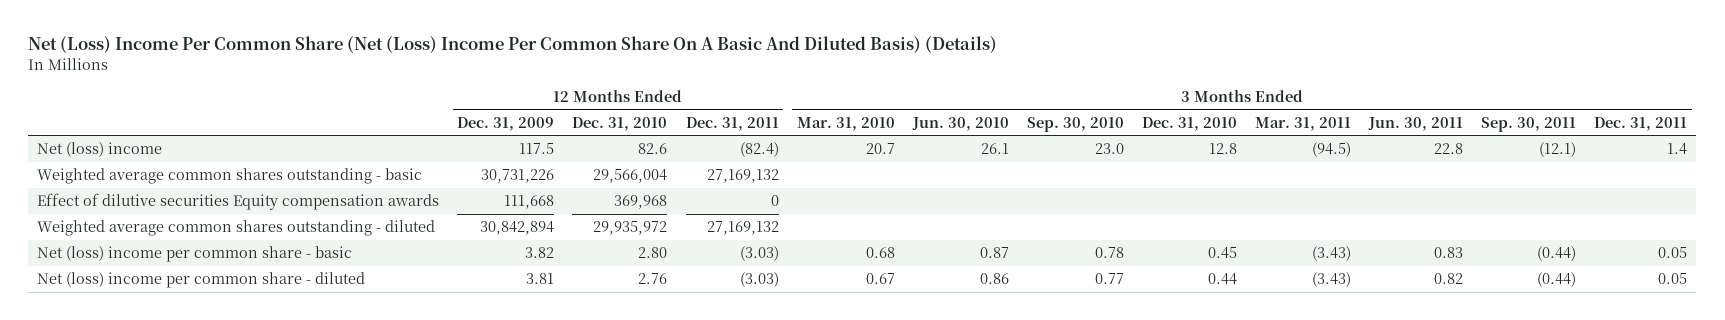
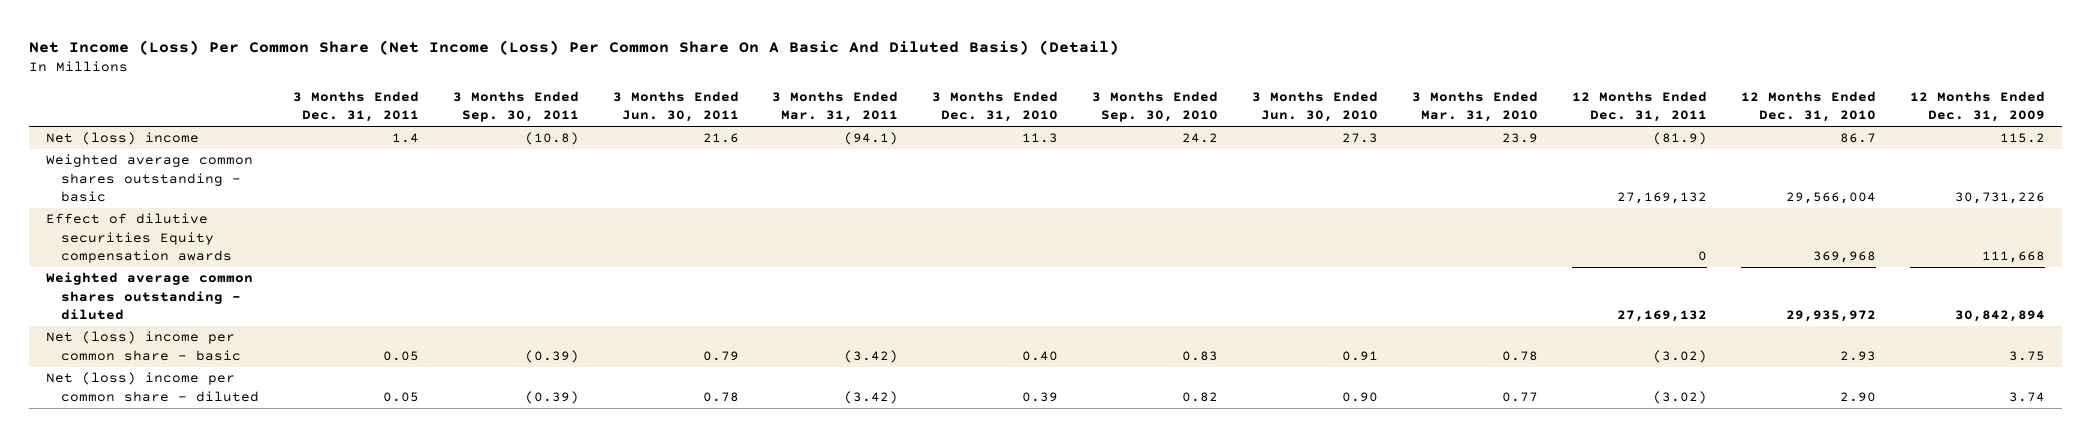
- Net (Loss) Income Per Common Share (Net (Loss) Income Per Common Share On A Basic And Diluted Basis) (Details)
+ Net Income (Loss) Per Common Share (Net Income (Loss) Per Common Share On A Basic And Diluted Basis) (Detail)
- | 12 Months Ended Dec. 31, 2009 | 12 Months Ended Dec. 31, 2010 | 12 Months Ended Dec. 31, 2011 | 3 Months Ended Mar. 31, 2010 | 3 Months Ended Jun. 30, 2010 | 3 Months Ended Sep. 30, 2010 | 3 Months Ended Dec. 31, 2010 | 3 Months Ended Mar. 31, 2011 | 3 Months Ended Jun. 30, 2011 | 3 Months Ended Sep. 30, 2011 | 3 Months Ended Dec. 31, 2011
+ | 3 Months Ended Dec. 31, 2011 | 3 Months Ended Sep. 30, 2011 | 3 Months Ended Jun. 30, 2011 | 3 Months Ended Mar. 31, 2011 | 3 Months Ended Dec. 31, 2010 | 3 Months Ended Sep. 30, 2010 | 3 Months Ended Jun. 30, 2010 | 3 Months Ended Mar. 31, 2010 | 12 Months Ended Dec. 31, 2011 | 12 Months Ended Dec. 31, 2010 | 12 Months Ended Dec. 31, 2009
- Net (loss) income | 117.5 | 82.6 | (82.4) | 20.7 | 26.1 | 23.0 | 12.8 | (94.5) | 22.8 | (12.1) | 1.4
+ Net (loss) income | 1.4 | (10.8) | 21.6 | (94.1) | 11.3 | 24.2 | 27.3 | 23.9 | (81.9) | 86.7 | 115.2
- Net (loss) income per common share - basic | 3.82 | 2.80 | (3.03) | 0.68 | 0.87 | 0.78 | 0.45 | (3.43) | 0.83 | (0.44) | 0.05
- Net (loss) income per common share - diluted | 3.81 | 2.76 | (3.03) | 0.67 | 0.86 | 0.77 | 0.44 | (3.43) | 0.82 | (0.44) | 0.05
+ Net (loss) income per common share - basic | 0.05 | (0.39) | 0.79 | (3.42) | 0.40 | 0.83 | 0.91 | 0.78 | (3.02) | 2.93 | 3.75
+ Net (loss) income per common share - diluted | 0.05 | (0.39) | 0.78 | (3.42) | 0.39 | 0.82 | 0.90 | 0.77 | (3.02) | 2.90 | 3.74

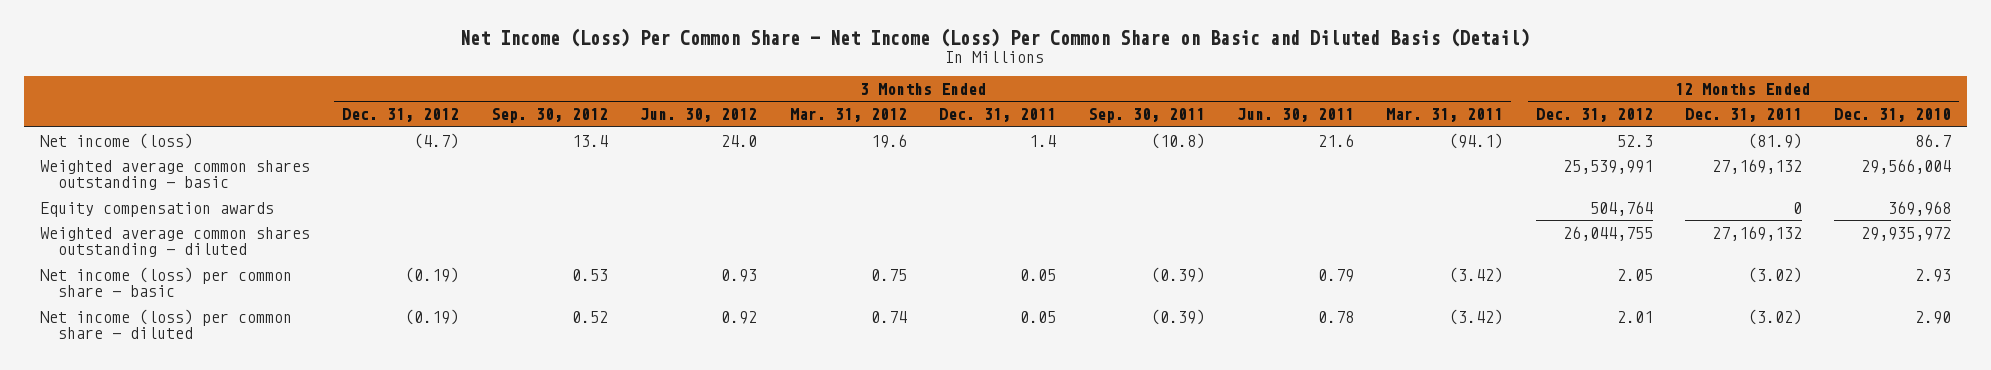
- Net Income (Loss) Per Common Share (Net Income (Loss) Per Common Share On A Basic And Diluted Basis) (Detail)
+ Net Income (Loss) Per Common Share - Net Income (Loss) Per Common Share on Basic and Diluted Basis (Detail)
- | 3 Months Ended Dec. 31, 2011 | 3 Months Ended Sep. 30, 2011 | 3 Months Ended Jun. 30, 2011 | 3 Months Ended Mar. 31, 2011 | 3 Months Ended Dec. 31, 2010 | 3 Months Ended Sep. 30, 2010 | 3 Months Ended Jun. 30, 2010 | 3 Months Ended Mar. 31, 2010 | 12 Months Ended Dec. 31, 2011 | 12 Months Ended Dec. 31, 2010 | 12 Months Ended Dec. 31, 2009
+ | 3 Months Ended Dec. 31, 2012 | 3 Months Ended Sep. 30, 2012 | 3 Months Ended Jun. 30, 2012 | 3 Months Ended Mar. 31, 2012 | 3 Months Ended Dec. 31, 2011 | 3 Months Ended Sep. 30, 2011 | 3 Months Ended Jun. 30, 2011 | 3 Months Ended Mar. 31, 2011 | 12 Months Ended Dec. 31, 2012 | 12 Months Ended Dec. 31, 2011 | 12 Months Ended Dec. 31, 2010
- Net (loss) income | 1.4 | (10.8) | 21.6 | (94.1) | 11.3 | 24.2 | 27.3 | 23.9 | (81.9) | 86.7 | 115.2
+ Net income (loss) | (4.7) | 13.4 | 24.0 | 19.6 | 1.4 | (10.8) | 21.6 | (94.1) | 52.3 | (81.9) | 86.7
- Effect of dilutive securities Equity compensation awards | | | | | | | | | 0 | 369,968 | 111,668
+ Equity compensation awards | | | | | | | | | 504,764 | 0 | 369,968
- Net (loss) income per common share - basic | 0.05 | (0.39) | 0.79 | (3.42) | 0.40 | 0.83 | 0.91 | 0.78 | (3.02) | 2.93 | 3.75
- Net (loss) income per common share - diluted | 0.05 | (0.39) | 0.78 | (3.42) | 0.39 | 0.82 | 0.90 | 0.77 | (3.02) | 2.90 | 3.74
+ Net income (loss) per common share - basic | (0.19) | 0.53 | 0.93 | 0.75 | 0.05 | (0.39) | 0.79 | (3.42) | 2.05 | (3.02) | 2.93
+ Net income (loss) per common share - diluted | (0.19) | 0.52 | 0.92 | 0.74 | 0.05 | (0.39) | 0.78 | (3.42) | 2.01 | (3.02) | 2.90

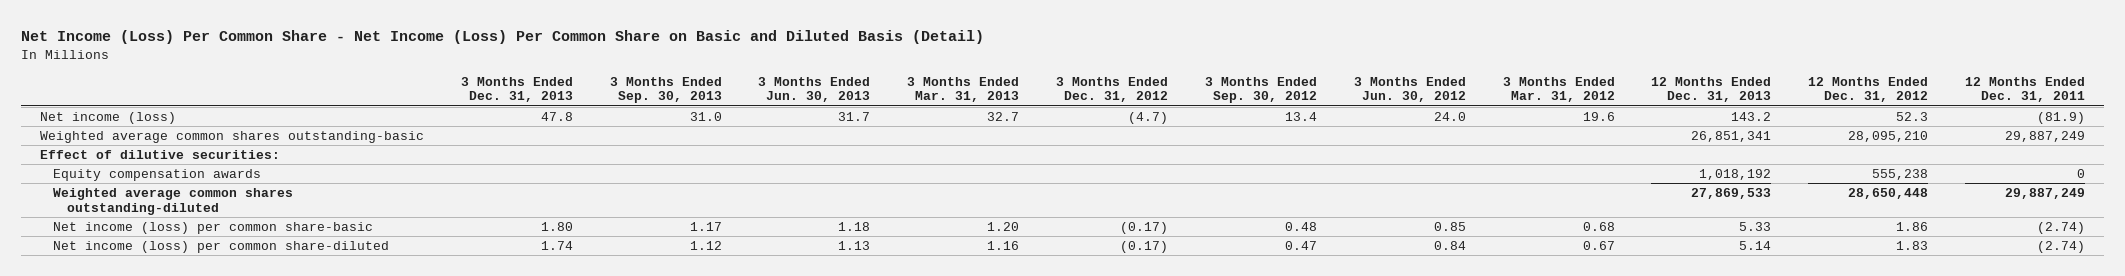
- | 3 Months Ended Dec. 31, 2012 | 3 Months Ended Sep. 30, 2012 | 3 Months Ended Jun. 30, 2012 | 3 Months Ended Mar. 31, 2012 | 3 Months Ended Dec. 31, 2011 | 3 Months Ended Sep. 30, 2011 | 3 Months Ended Jun. 30, 2011 | 3 Months Ended Mar. 31, 2011 | 12 Months Ended Dec. 31, 2012 | 12 Months Ended Dec. 31, 2011 | 12 Months Ended Dec. 31, 2010
+ | 3 Months Ended Dec. 31, 2013 | 3 Months Ended Sep. 30, 2013 | 3 Months Ended Jun. 30, 2013 | 3 Months Ended Mar. 31, 2013 | 3 Months Ended Dec. 31, 2012 | 3 Months Ended Sep. 30, 2012 | 3 Months Ended Jun. 30, 2012 | 3 Months Ended Mar. 31, 2012 | 12 Months Ended Dec. 31, 2013 | 12 Months Ended Dec. 31, 2012 | 12 Months Ended Dec. 31, 2011
- Weighted average common shares outstanding - basic | | | | | | | | | 25,539,991 | 27,169,132 | 29,566,004
- Equity compensation awards | | | | | | | | | 504,764 | 0 | 369,968
- Weighted average common shares outstanding - diluted | | | | | | | | | 26,044,755 | 27,169,132 | 29,935,972
- Net income (loss) per common share - basic | (0.19) | 0.53 | 0.93 | 0.75 | 0.05 | (0.39) | 0.79 | (3.42) | 2.05 | (3.02) | 2.93
- Net income (loss) per common share - diluted | (0.19) | 0.52 | 0.92 | 0.74 | 0.05 | (0.39) | 0.78 | (3.42) | 2.01 | (3.02) | 2.90
+ Weighted average common shares outstanding-basic | | | | | | | | | 26,851,341 | 28,095,210 | 29,887,249
+ Effect of dilutive securities:
+ Equity compensation awards | | | | | | | | | 1,018,192 | 555,238 | 0
+ Weighted average common shares outstanding-diluted | | | | | | | | | 27,869,533 | 28,650,448 | 29,887,249
+ Net income (loss) per common share-basic | 1.80 | 1.17 | 1.18 | 1.20 | (0.17) | 0.48 | 0.85 | 0.68 | 5.33 | 1.86 | (2.74)
+ Net income (loss) per common share-diluted | 1.74 | 1.12 | 1.13 | 1.16 | (0.17) | 0.47 | 0.84 | 0.67 | 5.14 | 1.83 | (2.74)

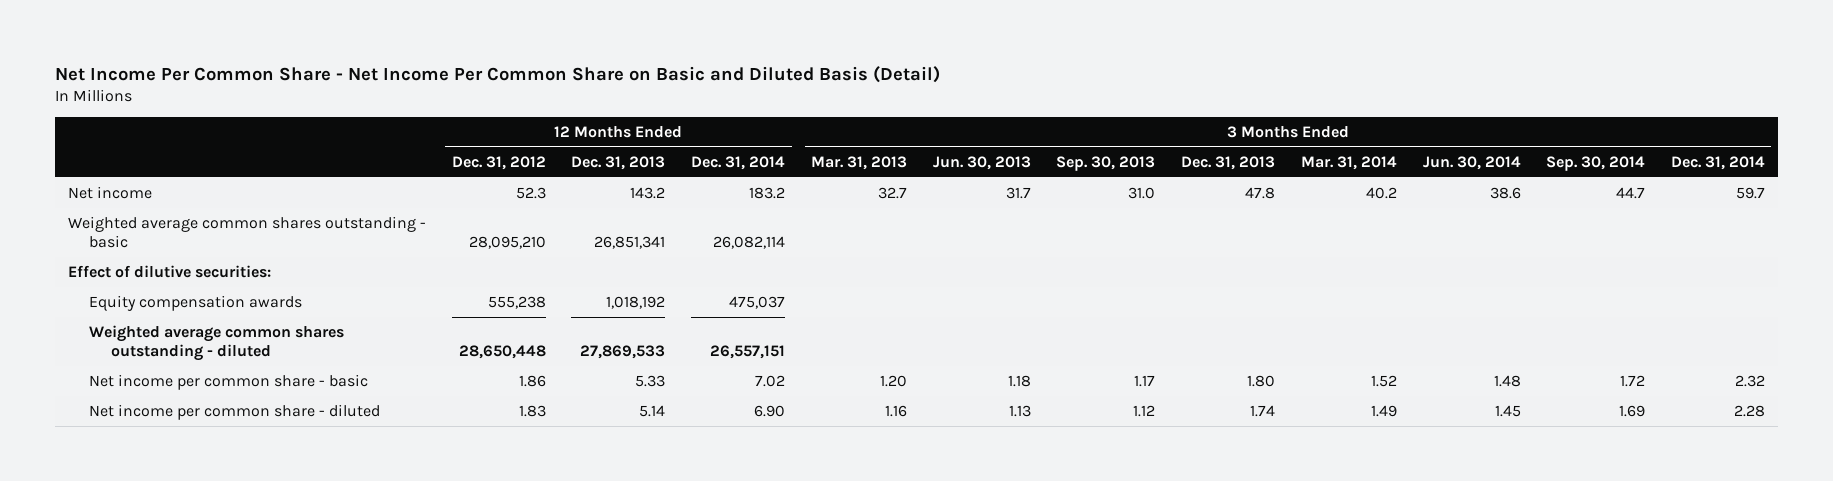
- Net Income (Loss) Per Common Share - Net Income (Loss) Per Common Share on Basic and Diluted Basis (Detail)
+ Net Income Per Common Share - Net Income Per Common Share on Basic and Diluted Basis (Detail)
- | 3 Months Ended Dec. 31, 2013 | 3 Months Ended Sep. 30, 2013 | 3 Months Ended Jun. 30, 2013 | 3 Months Ended Mar. 31, 2013 | 3 Months Ended Dec. 31, 2012 | 3 Months Ended Sep. 30, 2012 | 3 Months Ended Jun. 30, 2012 | 3 Months Ended Mar. 31, 2012 | 12 Months Ended Dec. 31, 2013 | 12 Months Ended Dec. 31, 2012 | 12 Months Ended Dec. 31, 2011
+ | 12 Months Ended Dec. 31, 2012 | 12 Months Ended Dec. 31, 2013 | 12 Months Ended Dec. 31, 2014 | 3 Months Ended Mar. 31, 2013 | 3 Months Ended Jun. 30, 2013 | 3 Months Ended Sep. 30, 2013 | 3 Months Ended Dec. 31, 2013 | 3 Months Ended Mar. 31, 2014 | 3 Months Ended Jun. 30, 2014 | 3 Months Ended Sep. 30, 2014 | 3 Months Ended Dec. 31, 2014
- Net income (loss) | 47.8 | 31.0 | 31.7 | 32.7 | (4.7) | 13.4 | 24.0 | 19.6 | 143.2 | 52.3 | (81.9)
- Weighted average common shares outstanding-basic | | | | | | | | | 26,851,341 | 28,095,210 | 29,887,249
+ Net income | 52.3 | 143.2 | 183.2 | 32.7 | 31.7 | 31.0 | 47.8 | 40.2 | 38.6 | 44.7 | 59.7
+ Weighted average common shares outstanding - basic | 28,095,210 | 26,851,341 | 26,082,114 | | | | | | | |
- Weighted average common shares outstanding-diluted | | | | | | | | | 27,869,533 | 28,650,448 | 29,887,249
- Net income (loss) per common share-basic | 1.80 | 1.17 | 1.18 | 1.20 | (0.17) | 0.48 | 0.85 | 0.68 | 5.33 | 1.86 | (2.74)
- Net income (loss) per common share-diluted | 1.74 | 1.12 | 1.13 | 1.16 | (0.17) | 0.47 | 0.84 | 0.67 | 5.14 | 1.83 | (2.74)
+ Weighted average common shares outstanding - diluted | 28,650,448 | 27,869,533 | 26,557,151 | | | | | | | |
+ Net income per common share - basic | 1.86 | 5.33 | 7.02 | 1.20 | 1.18 | 1.17 | 1.80 | 1.52 | 1.48 | 1.72 | 2.32
+ Net income per common share - diluted | 1.83 | 5.14 | 6.90 | 1.16 | 1.13 | 1.12 | 1.74 | 1.49 | 1.45 | 1.69 | 2.28

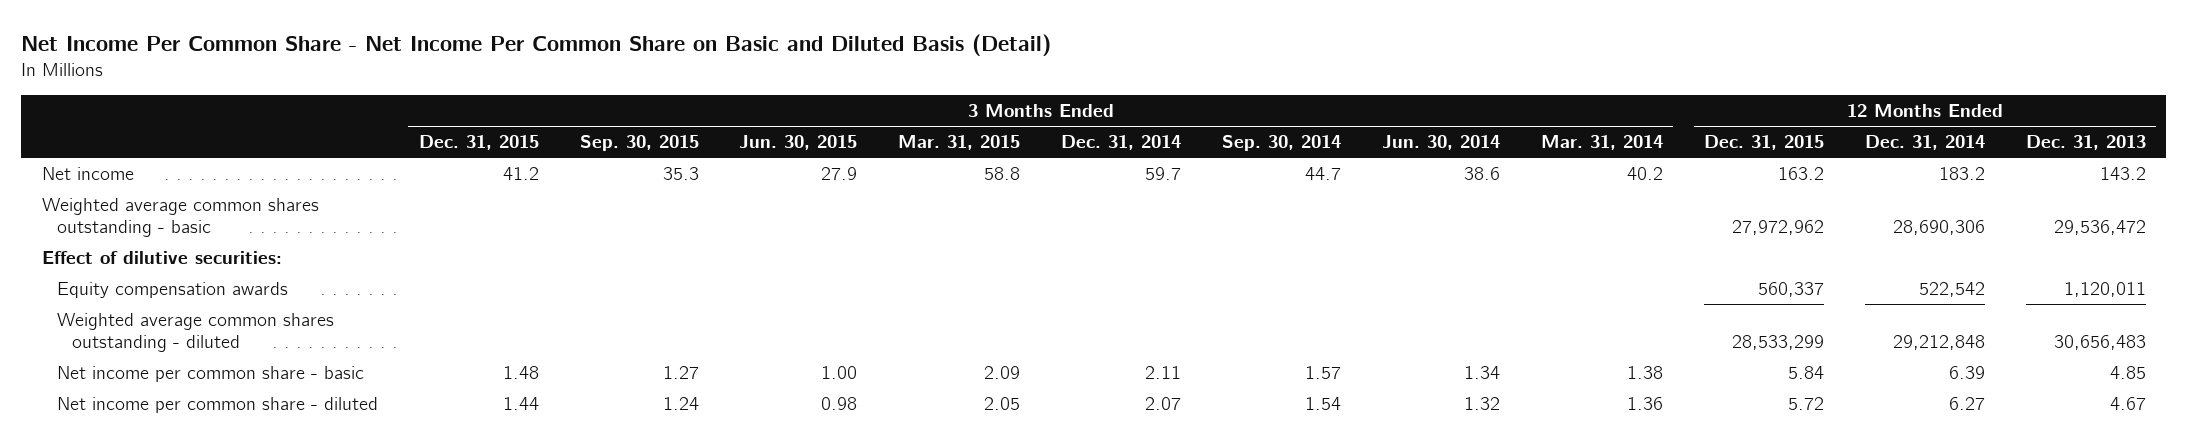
- | 12 Months Ended Dec. 31, 2012 | 12 Months Ended Dec. 31, 2013 | 12 Months Ended Dec. 31, 2014 | 3 Months Ended Mar. 31, 2013 | 3 Months Ended Jun. 30, 2013 | 3 Months Ended Sep. 30, 2013 | 3 Months Ended Dec. 31, 2013 | 3 Months Ended Mar. 31, 2014 | 3 Months Ended Jun. 30, 2014 | 3 Months Ended Sep. 30, 2014 | 3 Months Ended Dec. 31, 2014
+ | 3 Months Ended Dec. 31, 2015 | 3 Months Ended Sep. 30, 2015 | 3 Months Ended Jun. 30, 2015 | 3 Months Ended Mar. 31, 2015 | 3 Months Ended Dec. 31, 2014 | 3 Months Ended Sep. 30, 2014 | 3 Months Ended Jun. 30, 2014 | 3 Months Ended Mar. 31, 2014 | 12 Months Ended Dec. 31, 2015 | 12 Months Ended Dec. 31, 2014 | 12 Months Ended Dec. 31, 2013
- Weighted average common shares outstanding - basic | 28,095,210 | 26,851,341 | 26,082,114 | | | | | | | |
+ Weighted average common shares outstanding - basic | | | | | | | | | 27,972,962 | 28,690,306 | 29,536,472
- Equity compensation awards | 555,238 | 1,018,192 | 475,037 | | | | | | | |
- Weighted average common shares outstanding - diluted | 28,650,448 | 27,869,533 | 26,557,151 | | | | | | | |
- Net income per common share - basic | 1.86 | 5.33 | 7.02 | 1.20 | 1.18 | 1.17 | 1.80 | 1.52 | 1.48 | 1.72 | 2.32
- Net income per common share - diluted | 1.83 | 5.14 | 6.90 | 1.16 | 1.13 | 1.12 | 1.74 | 1.49 | 1.45 | 1.69 | 2.28
+ Equity compensation awards | | | | | | | | | 560,337 | 522,542 | 1,120,011
+ Weighted average common shares outstanding - diluted | | | | | | | | | 28,533,299 | 29,212,848 | 30,656,483
+ Net income per common share - basic | 1.48 | 1.27 | 1.00 | 2.09 | 2.11 | 1.57 | 1.34 | 1.38 | 5.84 | 6.39 | 4.85
+ Net income per common share - diluted | 1.44 | 1.24 | 0.98 | 2.05 | 2.07 | 1.54 | 1.32 | 1.36 | 5.72 | 6.27 | 4.67

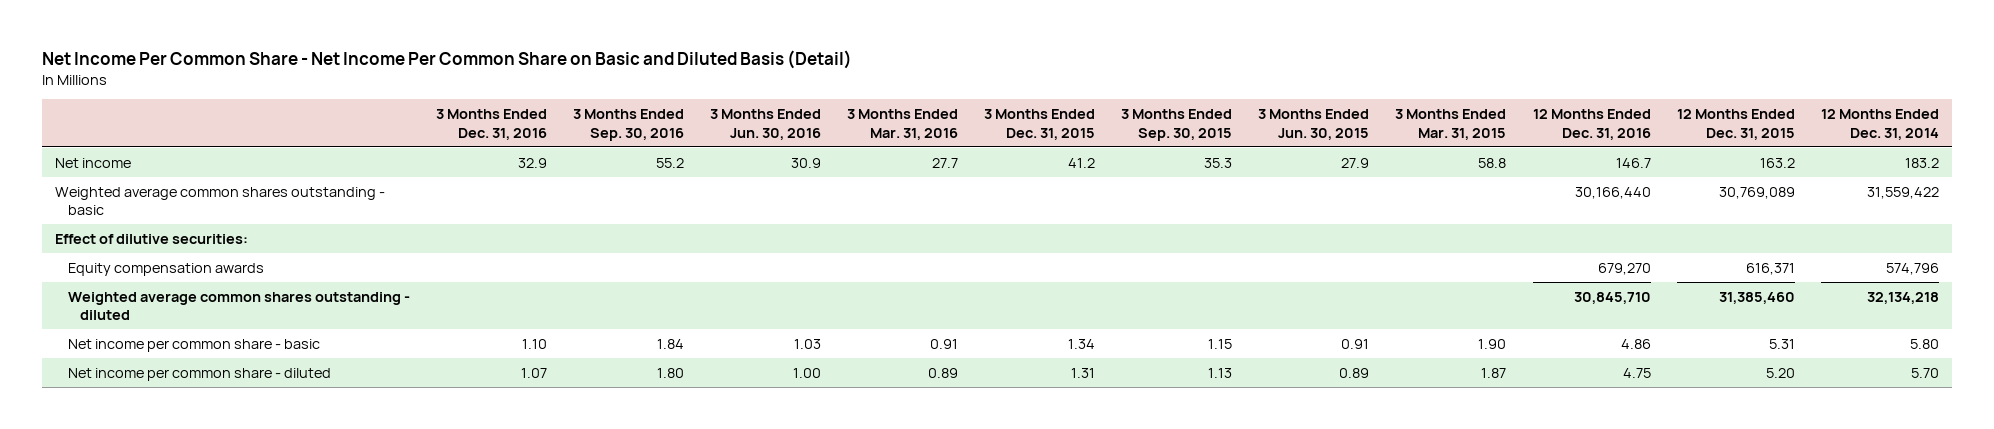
- | 3 Months Ended Dec. 31, 2015 | 3 Months Ended Sep. 30, 2015 | 3 Months Ended Jun. 30, 2015 | 3 Months Ended Mar. 31, 2015 | 3 Months Ended Dec. 31, 2014 | 3 Months Ended Sep. 30, 2014 | 3 Months Ended Jun. 30, 2014 | 3 Months Ended Mar. 31, 2014 | 12 Months Ended Dec. 31, 2015 | 12 Months Ended Dec. 31, 2014 | 12 Months Ended Dec. 31, 2013
+ | 3 Months Ended Dec. 31, 2016 | 3 Months Ended Sep. 30, 2016 | 3 Months Ended Jun. 30, 2016 | 3 Months Ended Mar. 31, 2016 | 3 Months Ended Dec. 31, 2015 | 3 Months Ended Sep. 30, 2015 | 3 Months Ended Jun. 30, 2015 | 3 Months Ended Mar. 31, 2015 | 12 Months Ended Dec. 31, 2016 | 12 Months Ended Dec. 31, 2015 | 12 Months Ended Dec. 31, 2014
- Weighted average common shares outstanding - basic | | | | | | | | | 27,972,962 | 28,690,306 | 29,536,472
+ Weighted average common shares outstanding - basic | | | | | | | | | 30,166,440 | 30,769,089 | 31,559,422
- Equity compensation awards | | | | | | | | | 560,337 | 522,542 | 1,120,011
- Weighted average common shares outstanding - diluted | | | | | | | | | 28,533,299 | 29,212,848 | 30,656,483
- Net income per common share - basic | 1.48 | 1.27 | 1.00 | 2.09 | 2.11 | 1.57 | 1.34 | 1.38 | 5.84 | 6.39 | 4.85
- Net income per common share - diluted | 1.44 | 1.24 | 0.98 | 2.05 | 2.07 | 1.54 | 1.32 | 1.36 | 5.72 | 6.27 | 4.67
+ Equity compensation awards | | | | | | | | | 679,270 | 616,371 | 574,796
+ Weighted average common shares outstanding - diluted | | | | | | | | | 30,845,710 | 31,385,460 | 32,134,218
+ Net income per common share - basic | 1.10 | 1.84 | 1.03 | 0.91 | 1.34 | 1.15 | 0.91 | 1.90 | 4.86 | 5.31 | 5.80
+ Net income per common share - diluted | 1.07 | 1.80 | 1.00 | 0.89 | 1.31 | 1.13 | 0.89 | 1.87 | 4.75 | 5.20 | 5.70

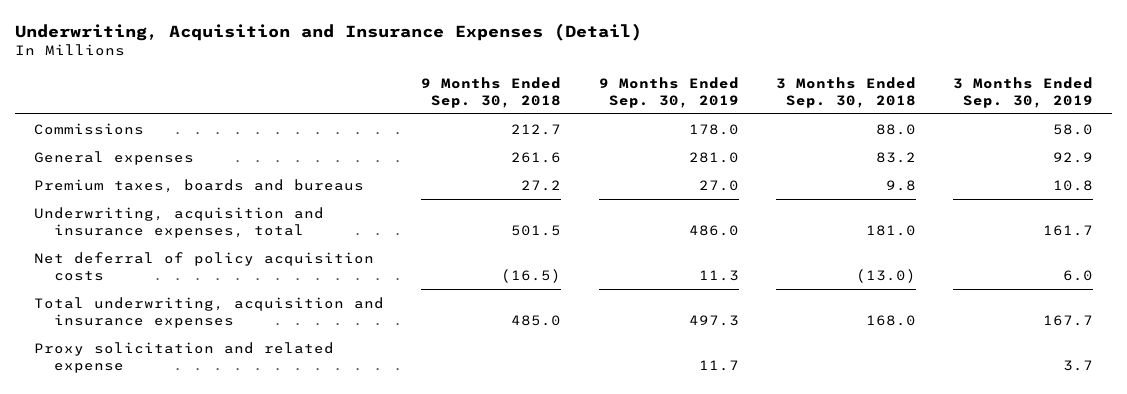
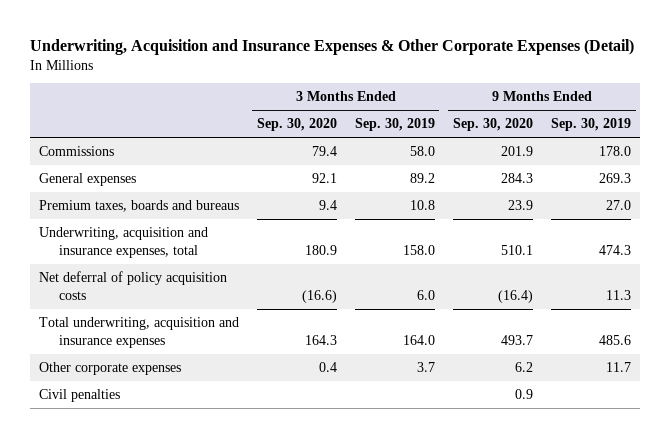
- Underwriting, Acquisition and Insurance Expenses (Detail)
+ Underwriting, Acquisition and Insurance Expenses & Other Corporate Expenses (Detail)
- | 9 Months Ended Sep. 30, 2018 | 9 Months Ended Sep. 30, 2019 | 3 Months Ended Sep. 30, 2018 | 3 Months Ended Sep. 30, 2019
+ | 3 Months Ended Sep. 30, 2020 | 3 Months Ended Sep. 30, 2019 | 9 Months Ended Sep. 30, 2020 | 9 Months Ended Sep. 30, 2019
- General expenses | 261.6 | 281.0 | 83.2 | 92.9
+ General expenses | 92.1 | 89.2 | 284.3 | 269.3
- Underwriting, acquisition and insurance expenses, total | 501.5 | 486.0 | 181.0 | 161.7
+ Underwriting, acquisition and insurance expenses, total | 180.9 | 158.0 | 510.1 | 474.3
- Total underwriting, acquisition and insurance expenses | 485.0 | 497.3 | 168.0 | 167.7
- Proxy solicitation and related expense | | 11.7 | | 3.7
+ Total underwriting, acquisition and insurance expenses | 164.3 | 164.0 | 493.7 | 485.6
+ Other corporate expenses | 0.4 | 3.7 | 6.2 | 11.7
+ Civil penalties | | | 0.9 |

